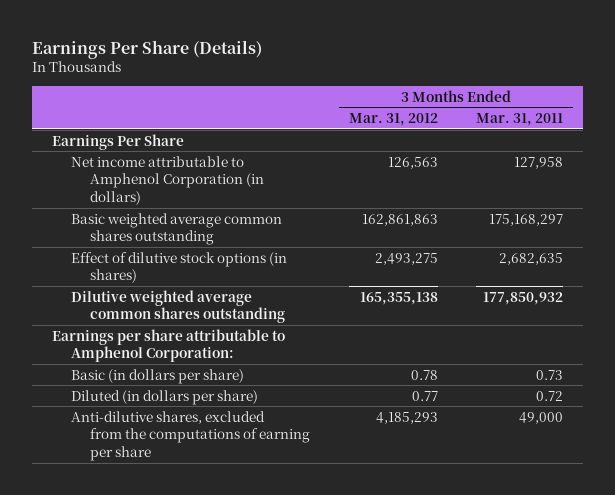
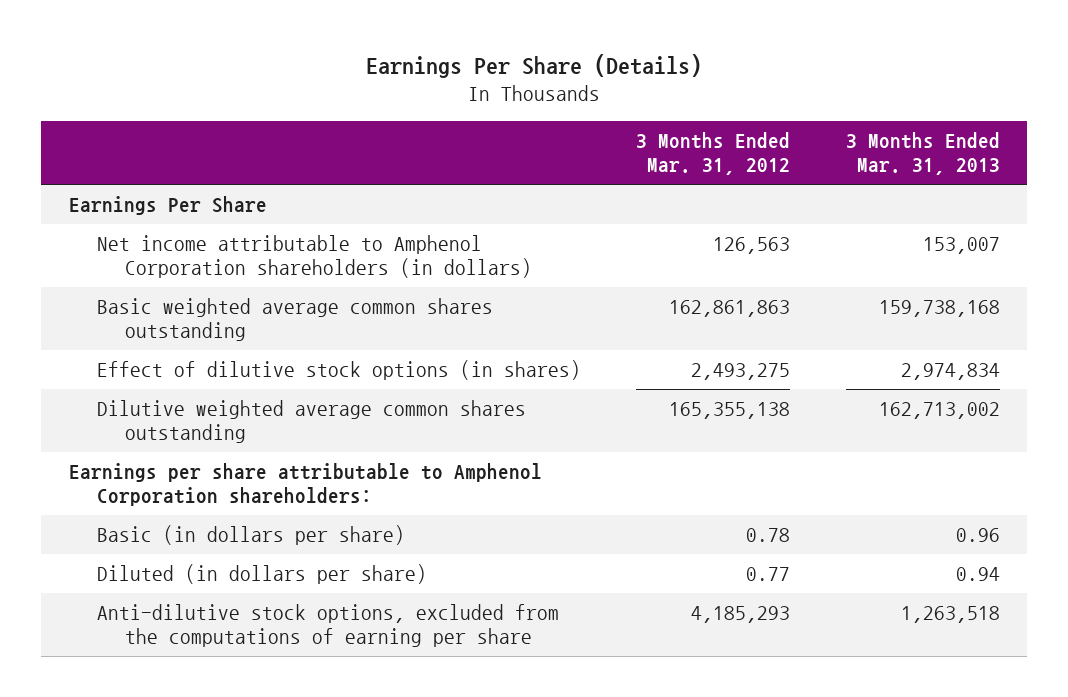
- | 3 Months Ended Mar. 31, 2012 | 3 Months Ended Mar. 31, 2011
+ | 3 Months Ended Mar. 31, 2012 | 3 Months Ended Mar. 31, 2013
- Net income attributable to Amphenol Corporation (in dollars) | 126,563 | 127,958
+ Net income attributable to Amphenol Corporation shareholders (in dollars) | 126,563 | 153,007
- Earnings per share attributable to Amphenol Corporation:
+ Earnings per share attributable to Amphenol Corporation shareholders:
- Anti-dilutive shares, excluded from the computations of earning per share | 4,185,293 | 49,000
+ Anti-dilutive stock options, excluded from the computations of earning per share | 4,185,293 | 1,263,518

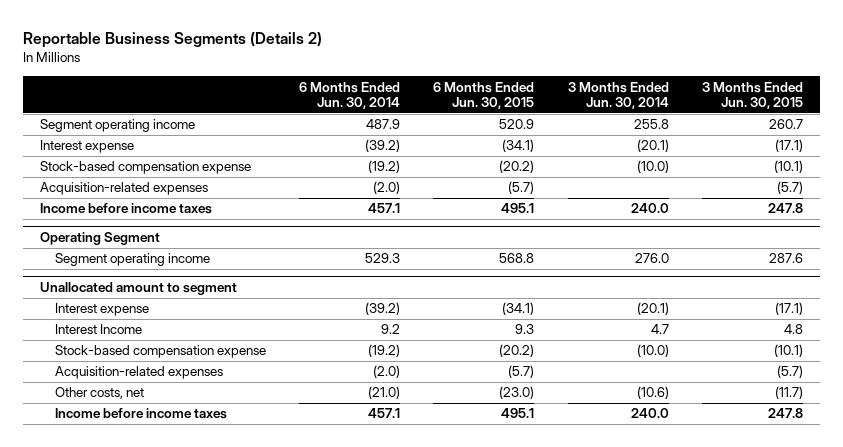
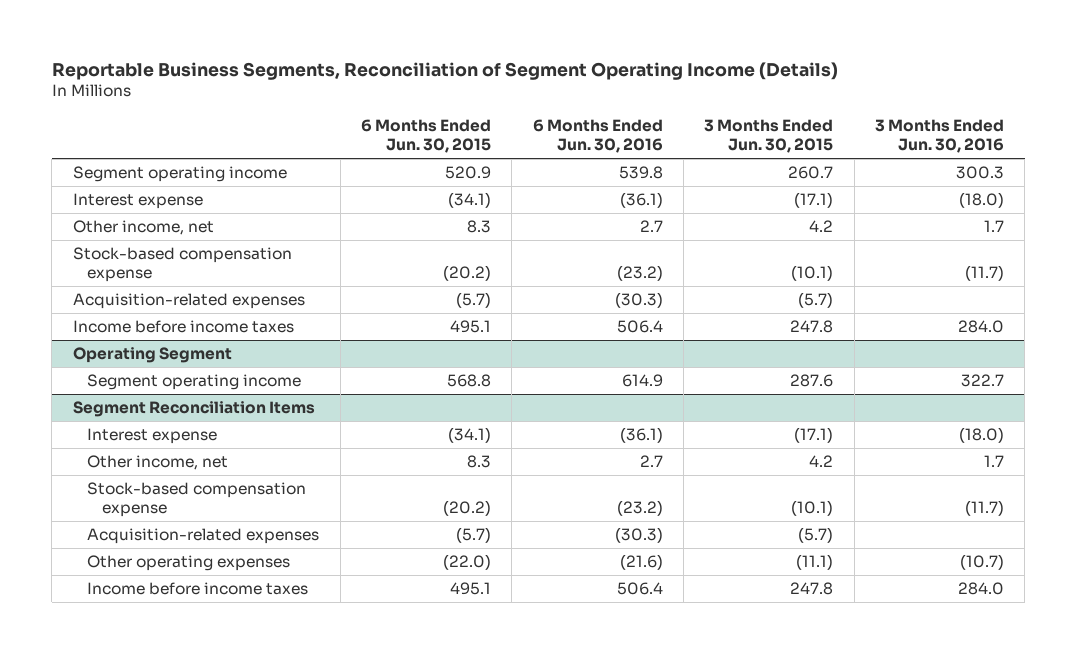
- Reportable Business Segments (Details 2)
+ Reportable Business Segments, Reconciliation of Segment Operating Income (Details)
- | 6 Months Ended Jun. 30, 2014 | 6 Months Ended Jun. 30, 2015 | 3 Months Ended Jun. 30, 2014 | 3 Months Ended Jun. 30, 2015
+ | 6 Months Ended Jun. 30, 2015 | 6 Months Ended Jun. 30, 2016 | 3 Months Ended Jun. 30, 2015 | 3 Months Ended Jun. 30, 2016
+ Other income, net | 8.3 | 2.7 | 4.2 | 1.7
- Unallocated amount to segment
+ Segment Reconciliation Items
- Interest Income | 9.2 | 9.3 | 4.7 | 4.8
+ Other income, net | 8.3 | 2.7 | 4.2 | 1.7
- Other costs, net | (21.0) | (23.0) | (10.6) | (11.7)
+ Other operating expenses | (22.0) | (21.6) | (11.1) | (10.7)

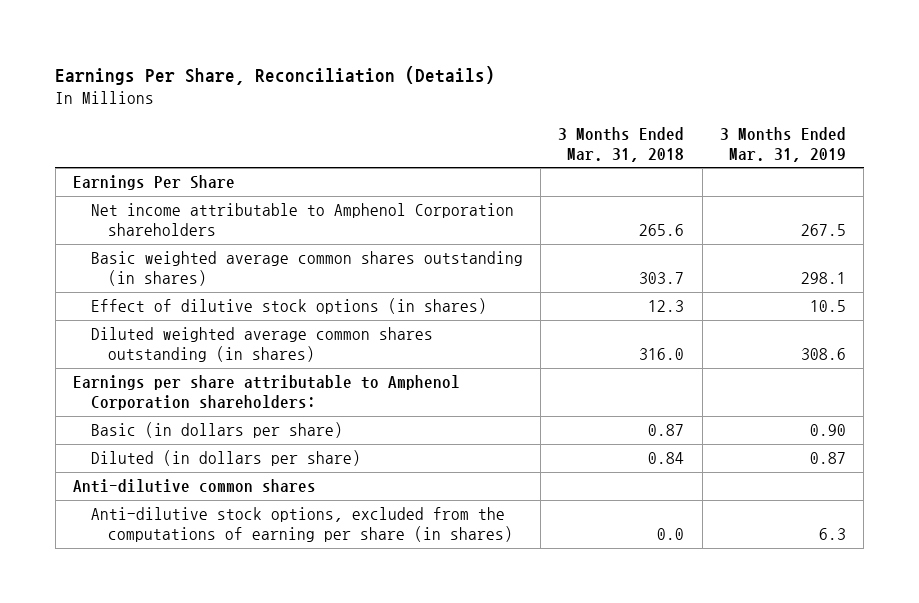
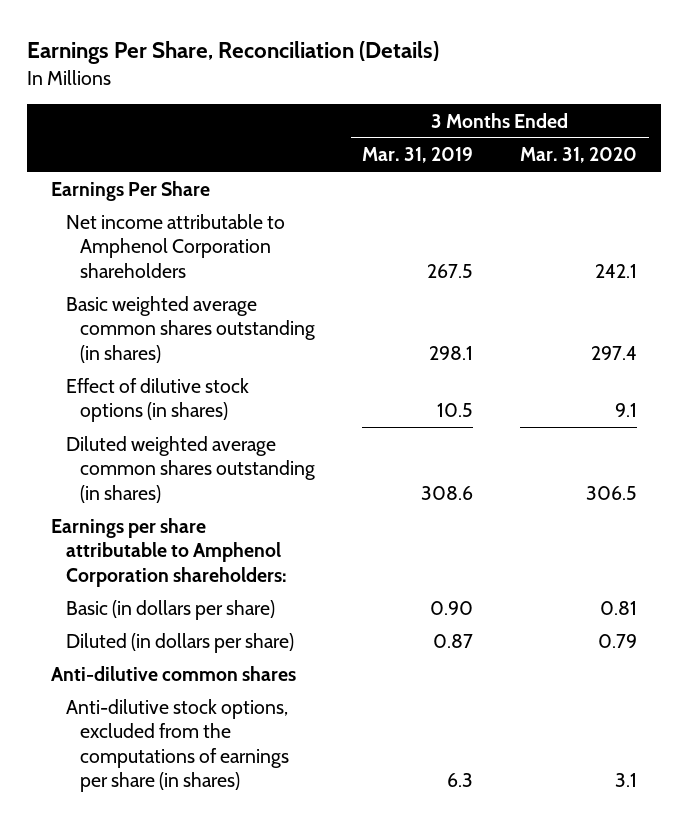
- | 3 Months Ended Mar. 31, 2018 | 3 Months Ended Mar. 31, 2019
+ | 3 Months Ended Mar. 31, 2019 | 3 Months Ended Mar. 31, 2020
- Anti-dilutive stock options, excluded from the computations of earning per share (in shares) | 0.0 | 6.3
+ Anti-dilutive stock options, excluded from the computations of earnings per share (in shares) | 6.3 | 3.1

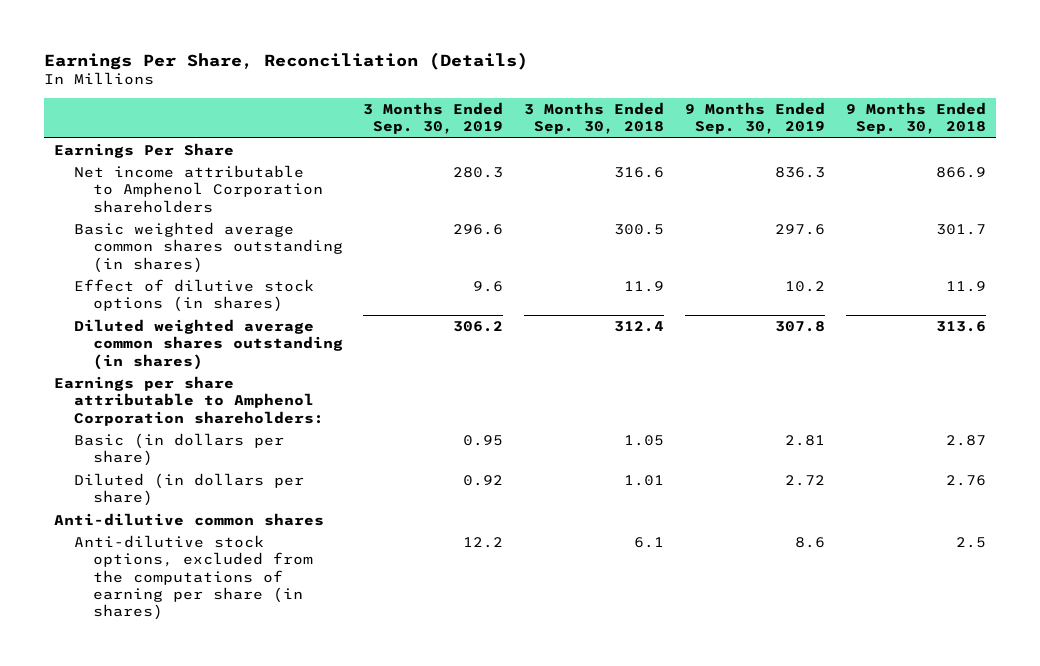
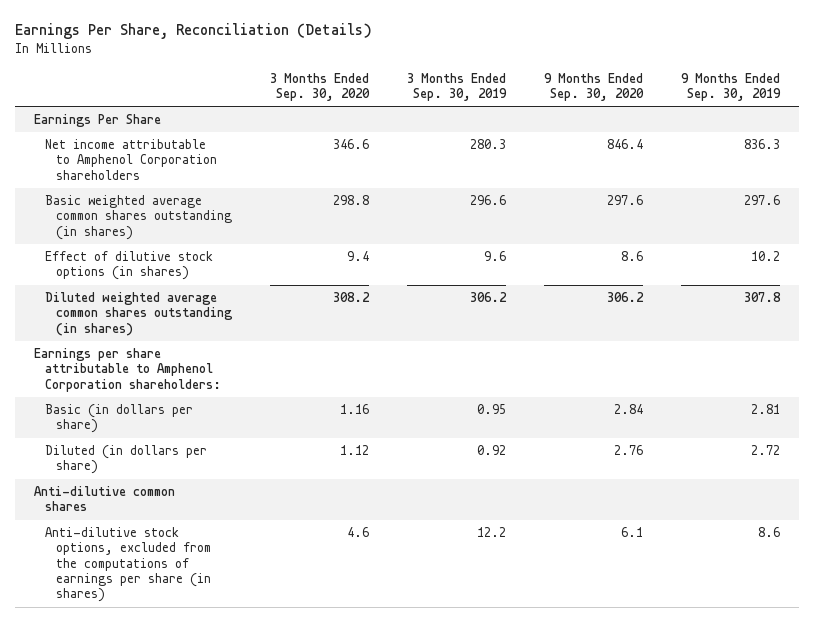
- | 3 Months Ended Sep. 30, 2019 | 3 Months Ended Sep. 30, 2018 | 9 Months Ended Sep. 30, 2019 | 9 Months Ended Sep. 30, 2018
+ | 3 Months Ended Sep. 30, 2020 | 3 Months Ended Sep. 30, 2019 | 9 Months Ended Sep. 30, 2020 | 9 Months Ended Sep. 30, 2019
- Anti-dilutive stock options, excluded from the computations of earning per share (in shares) | 12.2 | 6.1 | 8.6 | 2.5
+ Anti-dilutive stock options, excluded from the computations of earnings per share (in shares) | 4.6 | 12.2 | 6.1 | 8.6

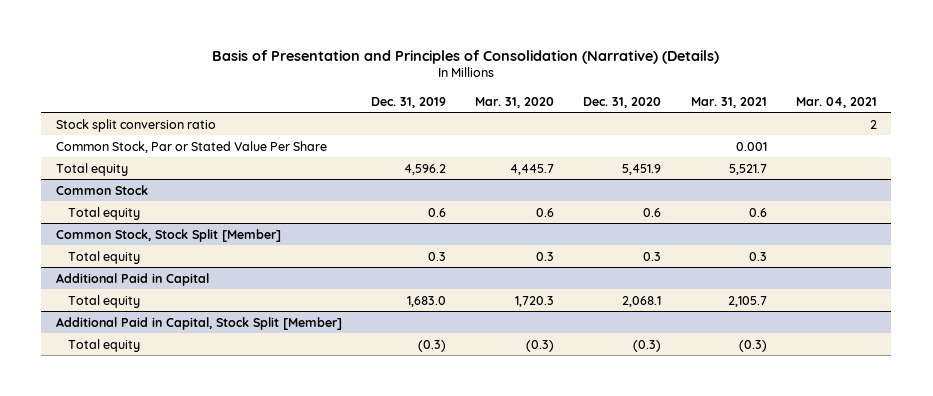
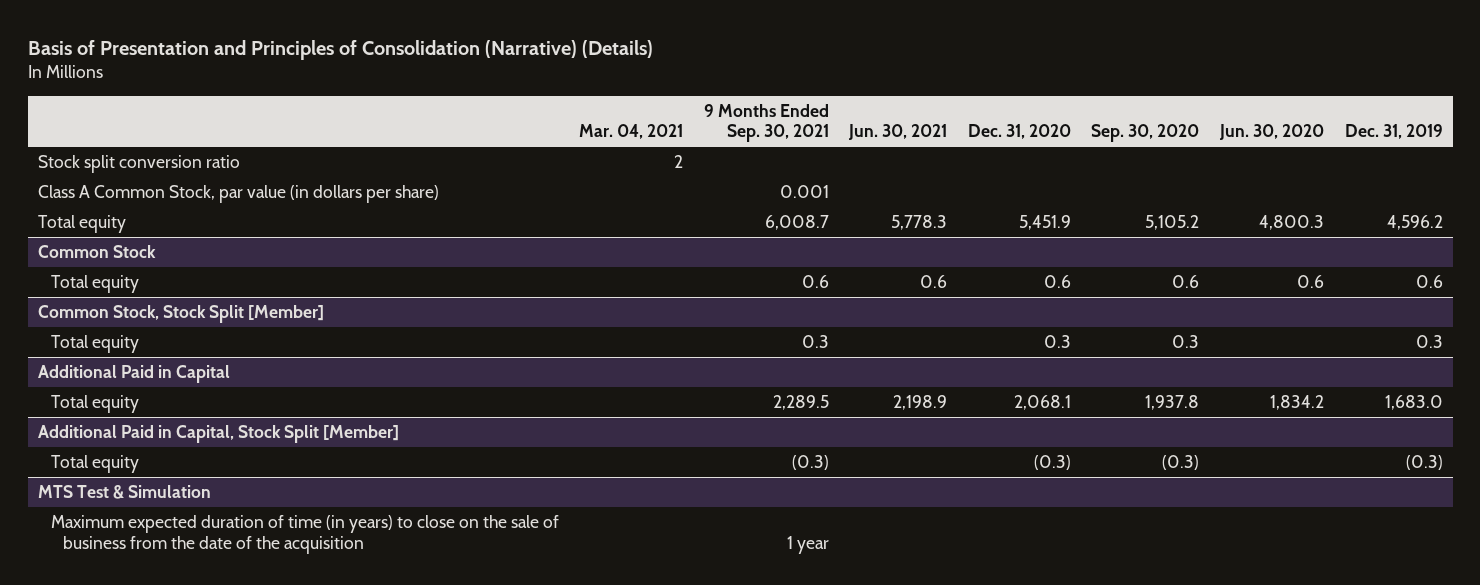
- | Dec. 31, 2019 | Mar. 31, 2020 | Dec. 31, 2020 | Mar. 31, 2021 | Mar. 04, 2021
+ | Mar. 04, 2021 | 9 Months Ended Sep. 30, 2021 | Jun. 30, 2021 | Dec. 31, 2020 | Sep. 30, 2020 | Jun. 30, 2020 | Dec. 31, 2019
- Common Stock, Par or Stated Value Per Share | | | | 0.001 |
+ Class A Common Stock, par value (in dollars per share) | | 0.001 | | | | |
+ MTS Test & Simulation
+ Maximum expected duration of time (in years) to close on the sale of business from the date of the acquisition | | 1 year | | | | |

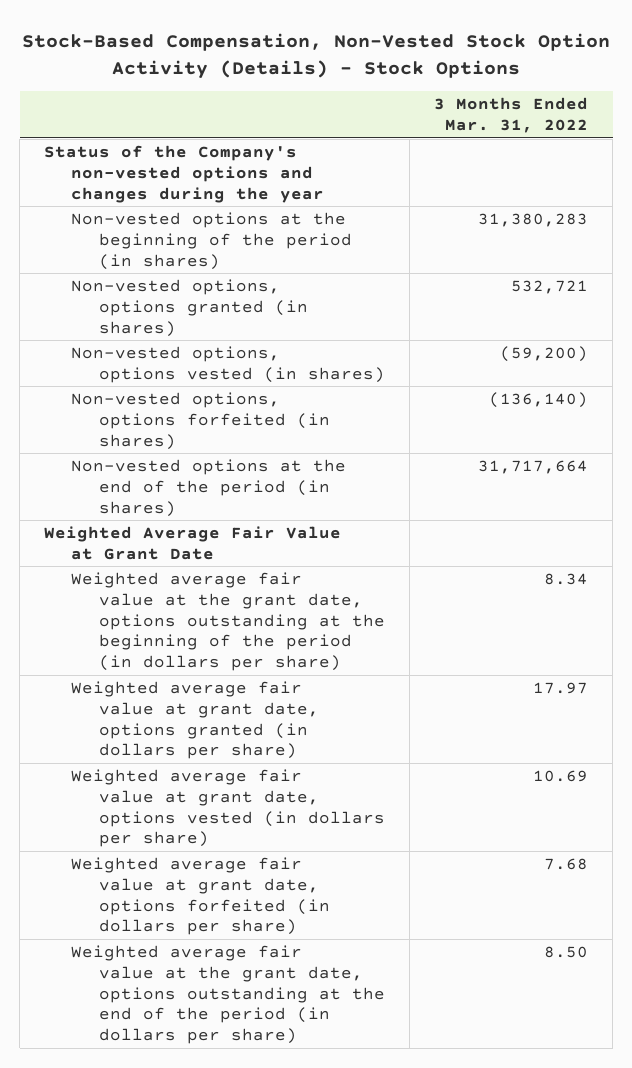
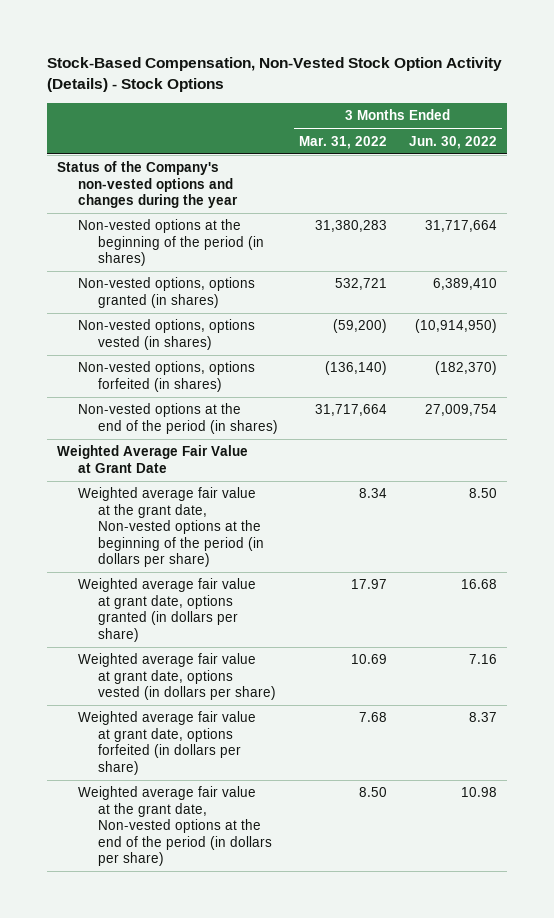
- | 3 Months Ended Mar. 31, 2022
+ | 3 Months Ended Mar. 31, 2022 | 3 Months Ended Jun. 30, 2022
- Weighted average fair value at the grant date, options outstanding at the beginning of the period (in dollars per share) | 8.34
+ Weighted average fair value at the grant date, Non-vested options at the beginning of the period (in dollars per share) | 8.34 | 8.50
- Weighted average fair value at the grant date, options outstanding at the end of the period (in dollars per share) | 8.50
+ Weighted average fair value at the grant date, Non-vested options at the end of the period (in dollars per share) | 8.50 | 10.98

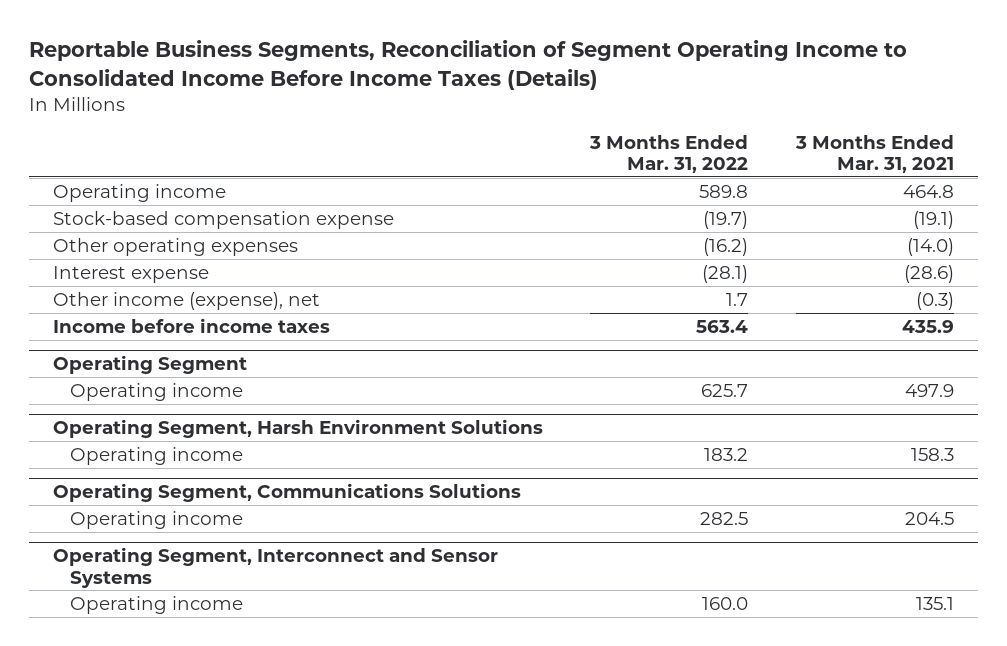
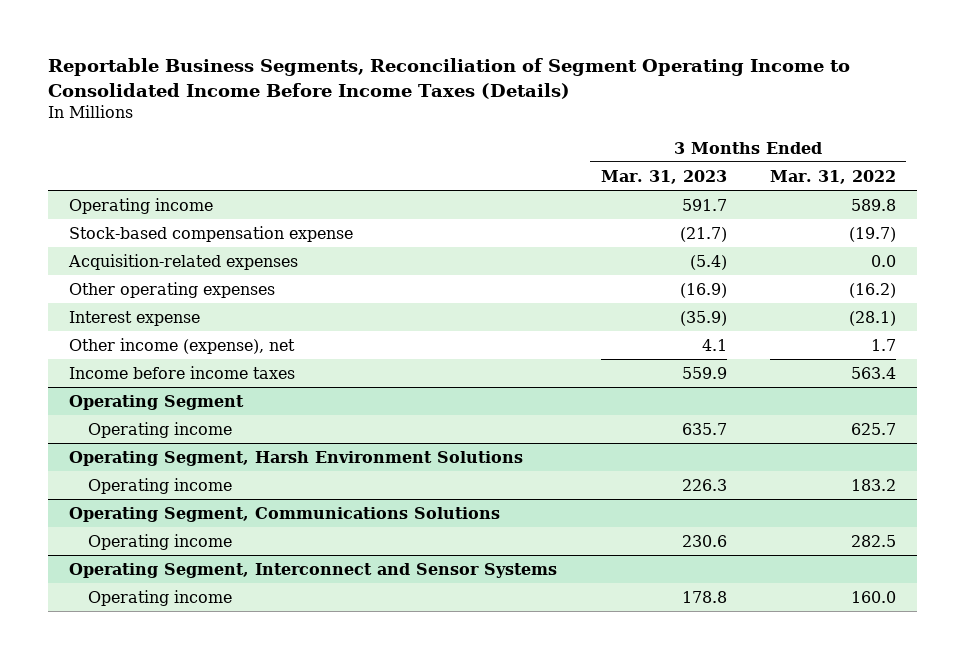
- | 3 Months Ended Mar. 31, 2022 | 3 Months Ended Mar. 31, 2021
+ | 3 Months Ended Mar. 31, 2023 | 3 Months Ended Mar. 31, 2022
+ Acquisition-related expenses | (5.4) | 0.0

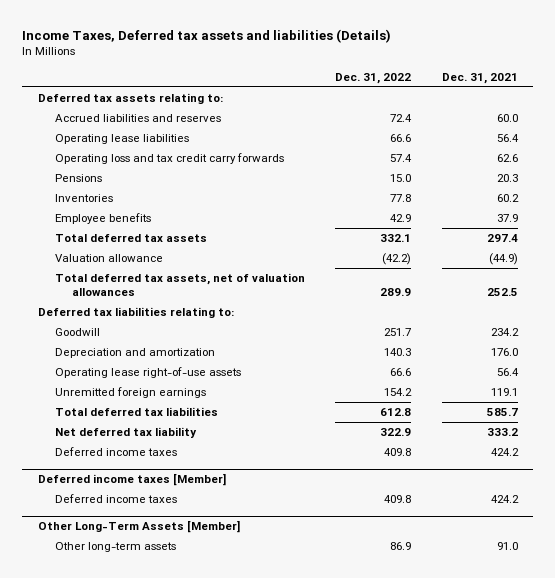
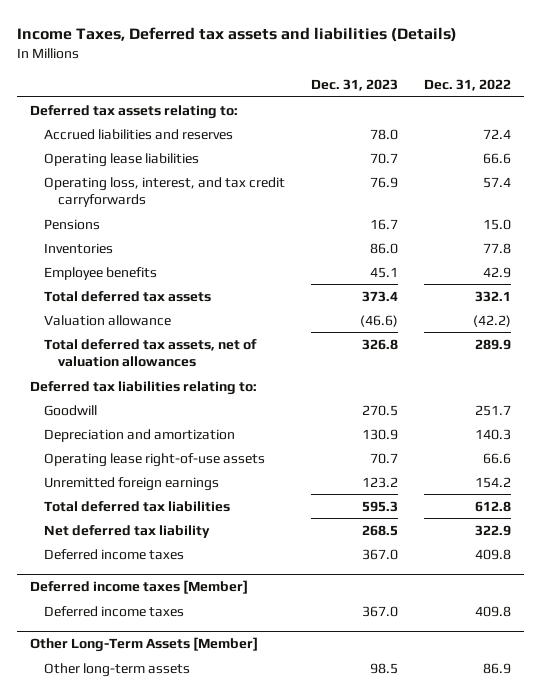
- | Dec. 31, 2022 | Dec. 31, 2021
+ | Dec. 31, 2023 | Dec. 31, 2022
- Operating loss and tax credit carry forwards | 57.4 | 62.6
+ Operating loss, interest, and tax credit carryforwards | 76.9 | 57.4

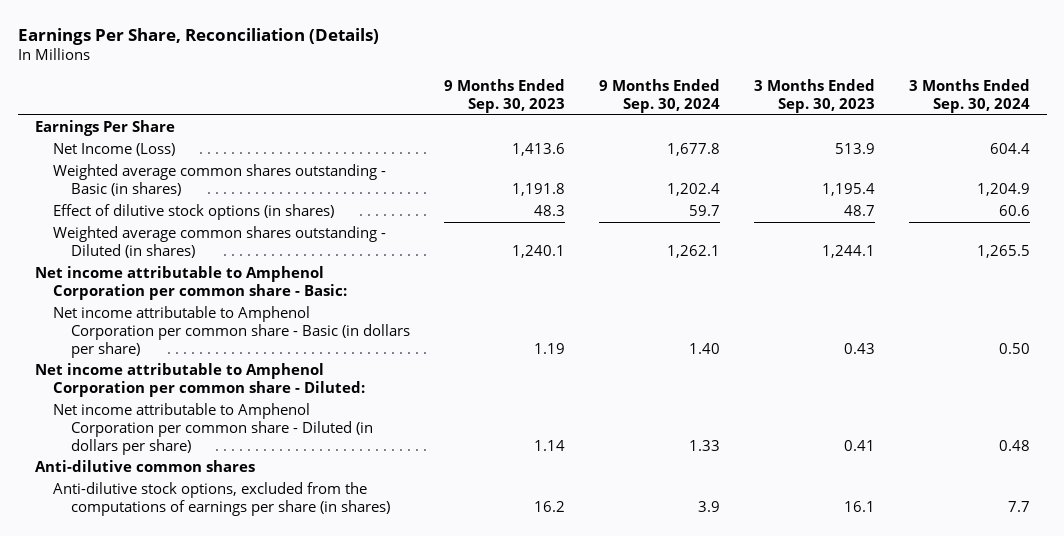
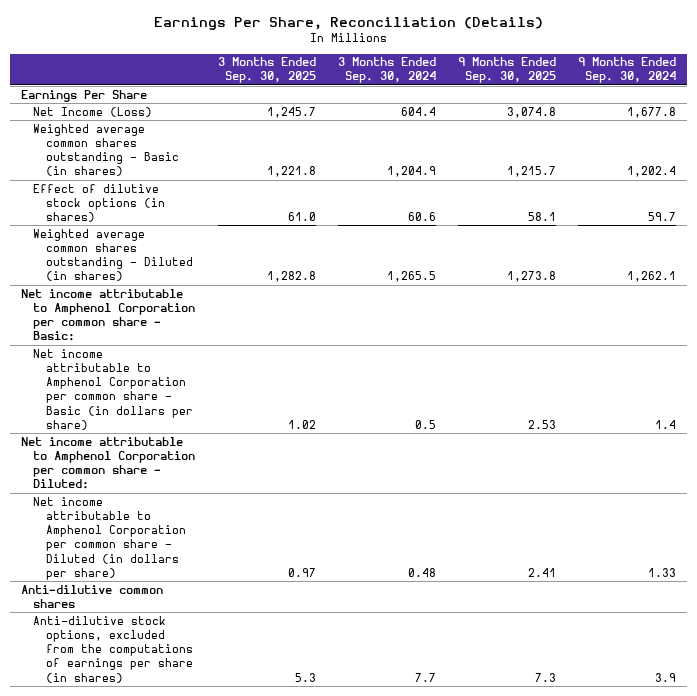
- | 9 Months Ended Sep. 30, 2023 | 9 Months Ended Sep. 30, 2024 | 3 Months Ended Sep. 30, 2023 | 3 Months Ended Sep. 30, 2024
+ | 3 Months Ended Sep. 30, 2025 | 3 Months Ended Sep. 30, 2024 | 9 Months Ended Sep. 30, 2025 | 9 Months Ended Sep. 30, 2024
- Net income attributable to Amphenol Corporation per common share - Basic (in dollars per share) | 1.19 | 1.40 | 0.43 | 0.50
+ Net income attributable to Amphenol Corporation per common share - Basic (in dollars per share) | 1.02 | 0.5 | 2.53 | 1.4

